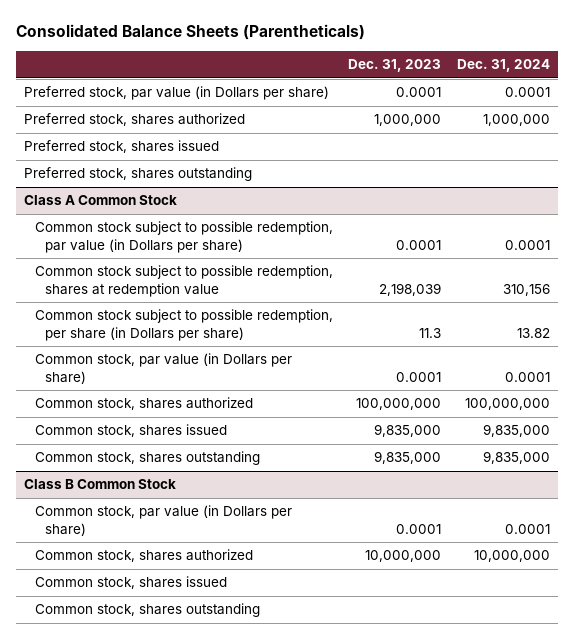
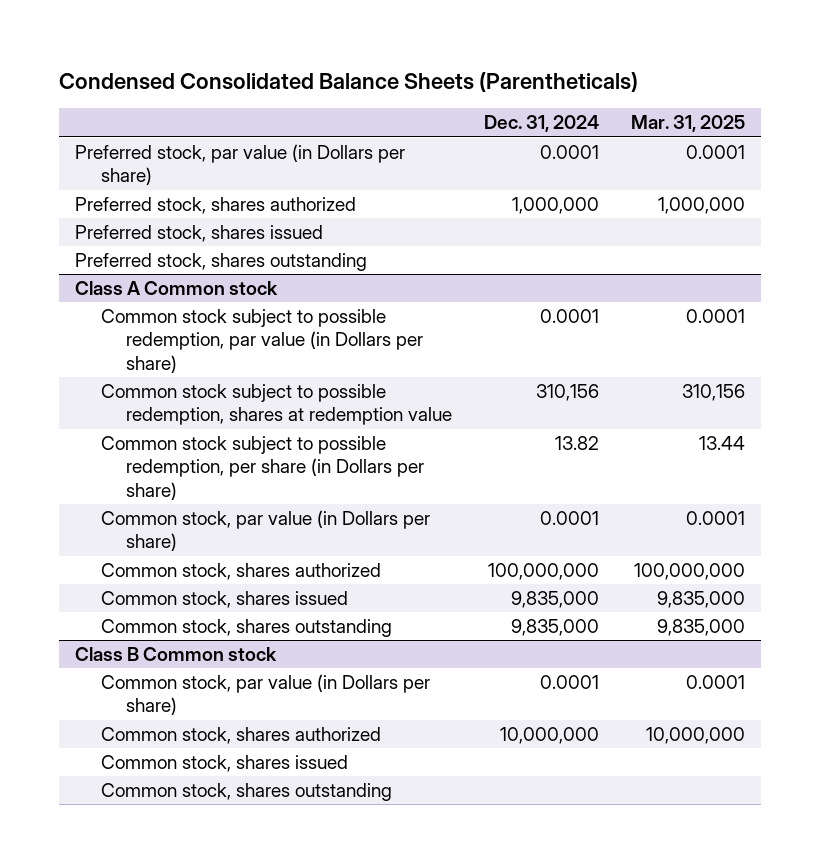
- Consolidated Balance Sheets (Parentheticals)
+ Condensed Consolidated Balance Sheets (Parentheticals)
- | Dec. 31, 2023 | Dec. 31, 2024
+ | Dec. 31, 2024 | Mar. 31, 2025
- Class A Common Stock
+ Class A Common stock
- Class B Common Stock
+ Class B Common stock

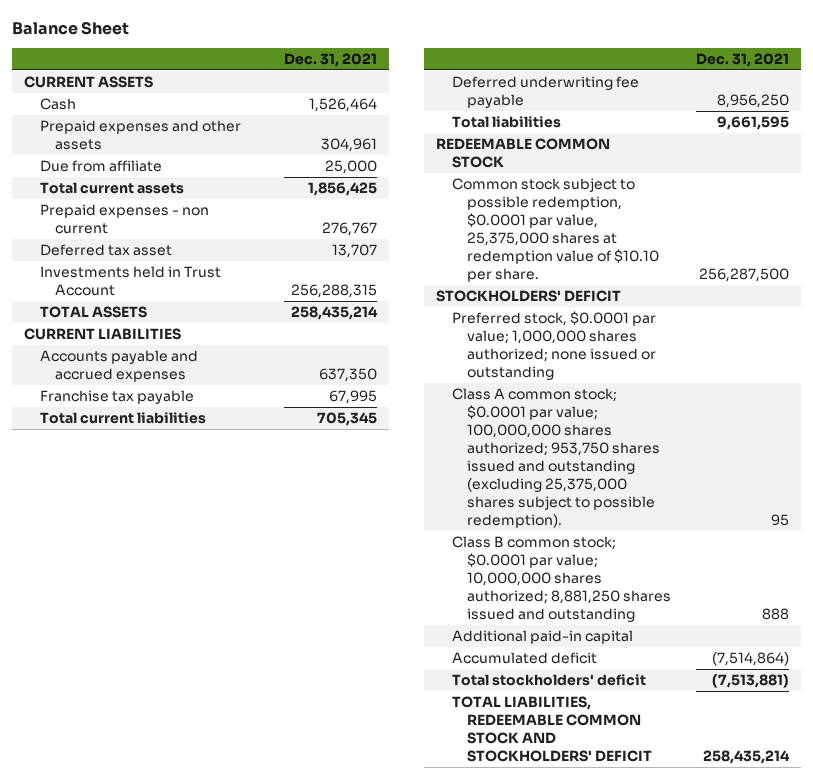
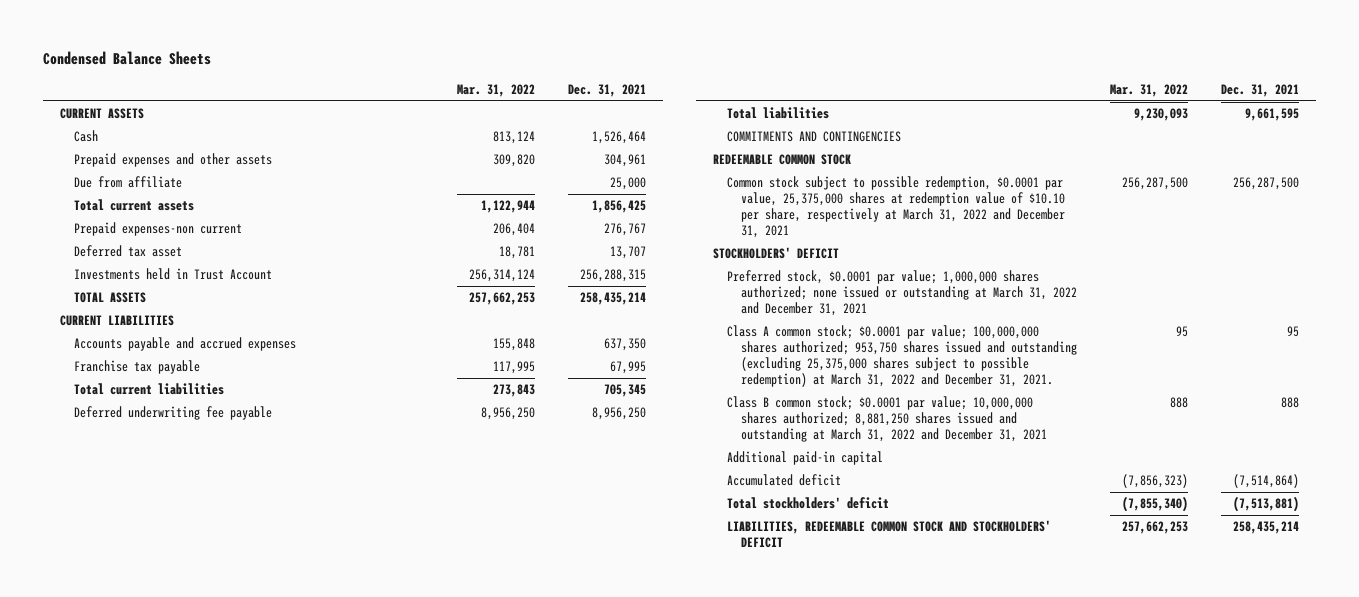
- Balance Sheet
+ Condensed Balance Sheets
- | Dec. 31, 2021
+ | Mar. 31, 2022 | Dec. 31, 2021
- Prepaid expenses - non current | 276,767
+ Prepaid expenses-non current | 206,404 | 276,767
+ COMMITMENTS AND CONTINGENCIES
- Common stock subject to possible redemption, $0.0001 par value, 25,375,000 shares at redemption value of $10.10 per share. | 256,287,500
+ Common stock subject to possible redemption, $0.0001 par value, 25,375,000 shares at redemption value of $10.10 per share, respectively at March 31, 2022 and December 31, 2021 | 256,287,500 | 256,287,500
- Preferred stock, $0.0001 par value; 1,000,000 shares authorized; none issued or outstanding
- Class A common stock; $0.0001 par value; 100,000,000 shares authorized; 953,750 shares issued and outstanding (excluding 25,375,000 shares subject to possible redemption). | 95
- Class B common stock; $0.0001 par value; 10,000,000 shares authorized; 8,881,250 shares issued and outstanding | 888
+ Preferred stock, $0.0001 par value; 1,000,000 shares authorized; none issued or outstanding at March 31, 2022 and December 31, 2021
+ Class A common stock; $0.0001 par value; 100,000,000 shares authorized; 953,750 shares issued and outstanding (excluding 25,375,000 shares subject to possible redemption) at March 31, 2022 and December 31, 2021. | 95 | 95
+ Class B common stock; $0.0001 par value; 10,000,000 shares authorized; 8,881,250 shares issued and outstanding at March 31, 2022 and December 31, 2021 | 888 | 888
- TOTAL LIABILITIES, REDEEMABLE COMMON STOCK AND STOCKHOLDERS' DEFICIT | 258,435,214
+ LIABILITIES, REDEEMABLE COMMON STOCK AND STOCKHOLDERS' DEFICIT | 257,662,253 | 258,435,214

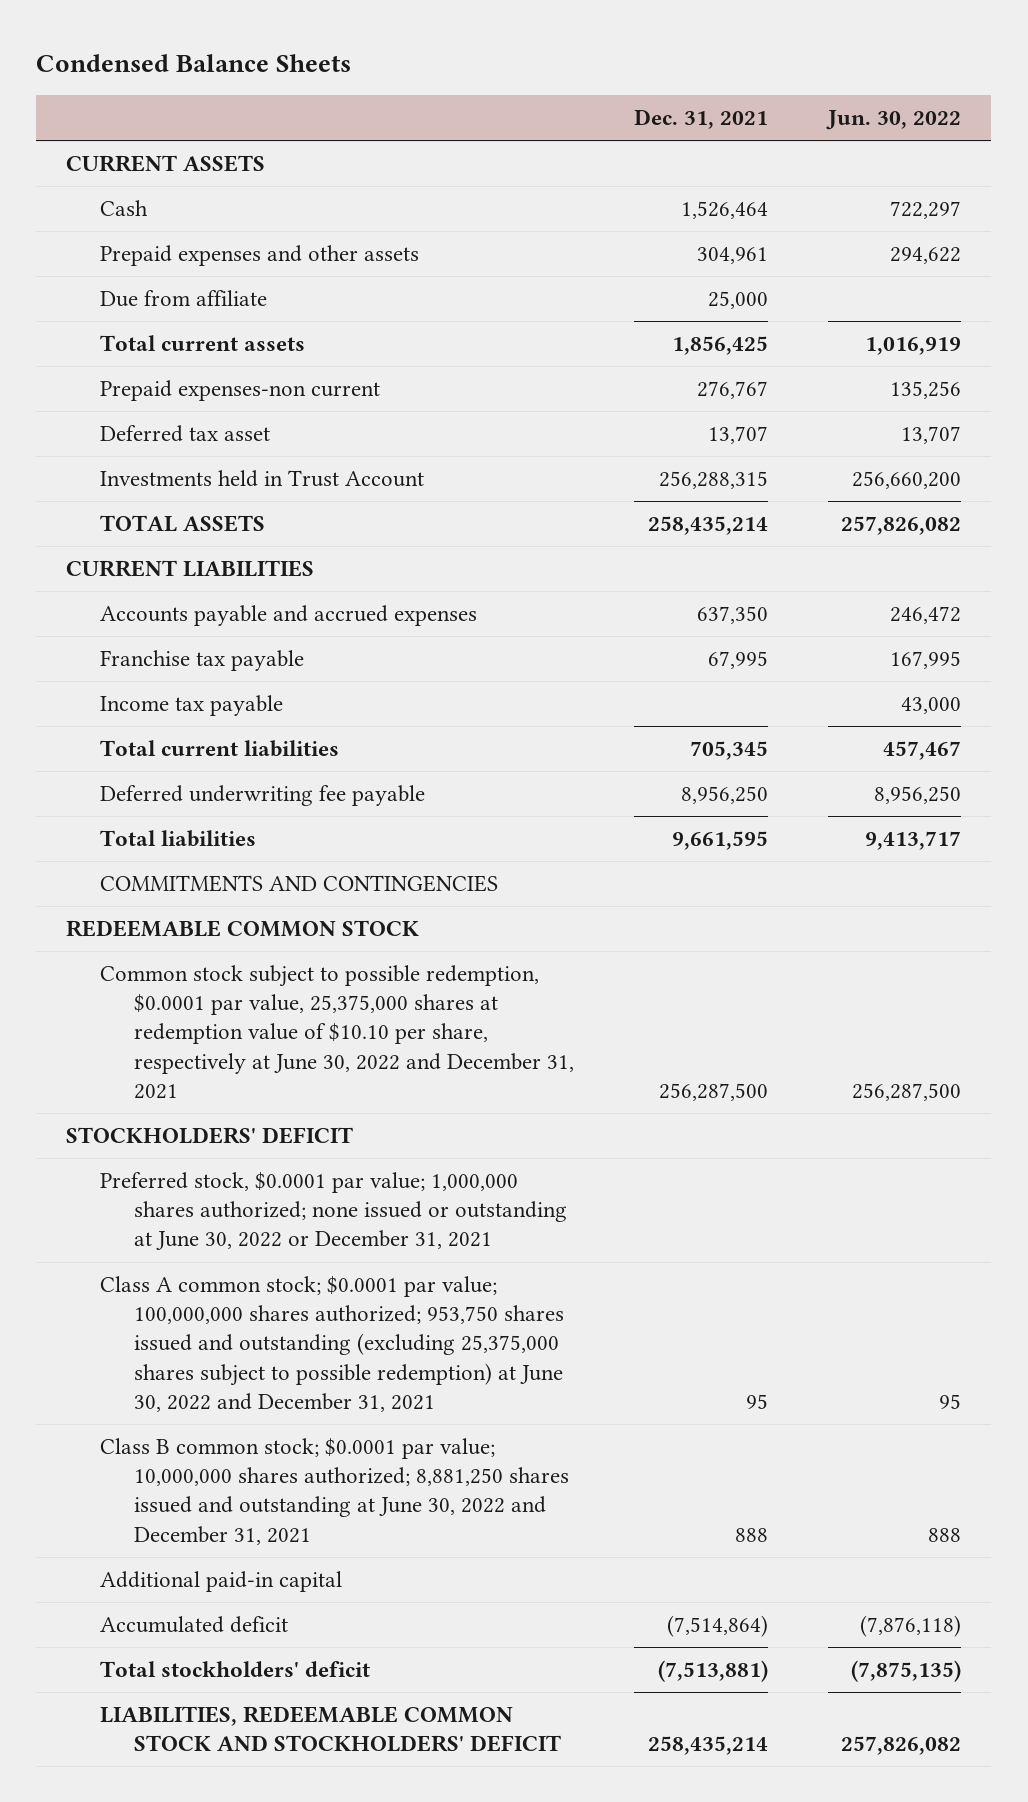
- | Mar. 31, 2022 | Dec. 31, 2021
+ | Dec. 31, 2021 | Jun. 30, 2022
+ Income tax payable | | 43,000
- Common stock subject to possible redemption, $0.0001 par value, 25,375,000 shares at redemption value of $10.10 per share, respectively at March 31, 2022 and December 31, 2021 | 256,287,500 | 256,287,500
+ Common stock subject to possible redemption, $0.0001 par value, 25,375,000 shares at redemption value of $10.10 per share, respectively at June 30, 2022 and December 31, 2021 | 256,287,500 | 256,287,500
- Preferred stock, $0.0001 par value; 1,000,000 shares authorized; none issued or outstanding at March 31, 2022 and December 31, 2021
- Class A common stock; $0.0001 par value; 100,000,000 shares authorized; 953,750 shares issued and outstanding (excluding 25,375,000 shares subject to possible redemption) at March 31, 2022 and December 31, 2021. | 95 | 95
- Class B common stock; $0.0001 par value; 10,000,000 shares authorized; 8,881,250 shares issued and outstanding at March 31, 2022 and December 31, 2021 | 888 | 888
+ Preferred stock, $0.0001 par value; 1,000,000 shares authorized; none issued or outstanding at June 30, 2022 or December 31, 2021
+ Class A common stock; $0.0001 par value; 100,000,000 shares authorized; 953,750 shares issued and outstanding (excluding 25,375,000 shares subject to possible redemption) at June 30, 2022 and December 31, 2021 | 95 | 95
+ Class B common stock; $0.0001 par value; 10,000,000 shares authorized; 8,881,250 shares issued and outstanding at June 30, 2022 and December 31, 2021 | 888 | 888

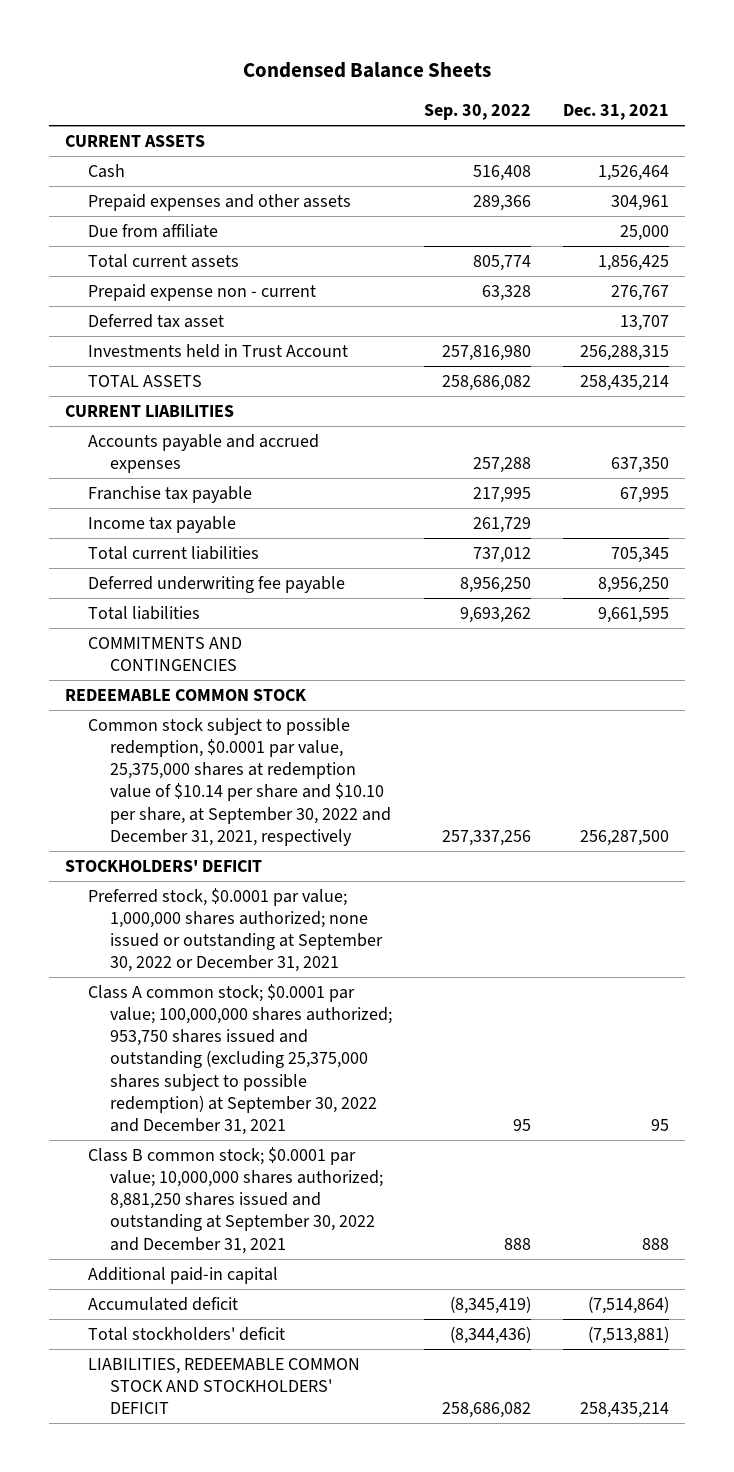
- | Dec. 31, 2021 | Jun. 30, 2022
+ | Sep. 30, 2022 | Dec. 31, 2021
- Prepaid expenses-non current | 276,767 | 135,256
+ Prepaid expense non - current | 63,328 | 276,767
- Common stock subject to possible redemption, $0.0001 par value, 25,375,000 shares at redemption value of $10.10 per share, respectively at June 30, 2022 and December 31, 2021 | 256,287,500 | 256,287,500
+ Common stock subject to possible redemption, $0.0001 par value, 25,375,000 shares at redemption value of $10.14 per share and $10.10 per share, at September 30, 2022 and December 31, 2021, respectively | 257,337,256 | 256,287,500
- Preferred stock, $0.0001 par value; 1,000,000 shares authorized; none issued or outstanding at June 30, 2022 or December 31, 2021
- Class A common stock; $0.0001 par value; 100,000,000 shares authorized; 953,750 shares issued and outstanding (excluding 25,375,000 shares subject to possible redemption) at June 30, 2022 and December 31, 2021 | 95 | 95
- Class B common stock; $0.0001 par value; 10,000,000 shares authorized; 8,881,250 shares issued and outstanding at June 30, 2022 and December 31, 2021 | 888 | 888
+ Preferred stock, $0.0001 par value; 1,000,000 shares authorized; none issued or outstanding at September 30, 2022 or December 31, 2021
+ Class A common stock; $0.0001 par value; 100,000,000 shares authorized; 953,750 shares issued and outstanding (excluding 25,375,000 shares subject to possible redemption) at September 30, 2022 and December 31, 2021 | 95 | 95
+ Class B common stock; $0.0001 par value; 10,000,000 shares authorized; 8,881,250 shares issued and outstanding at September 30, 2022 and December 31, 2021 | 888 | 888

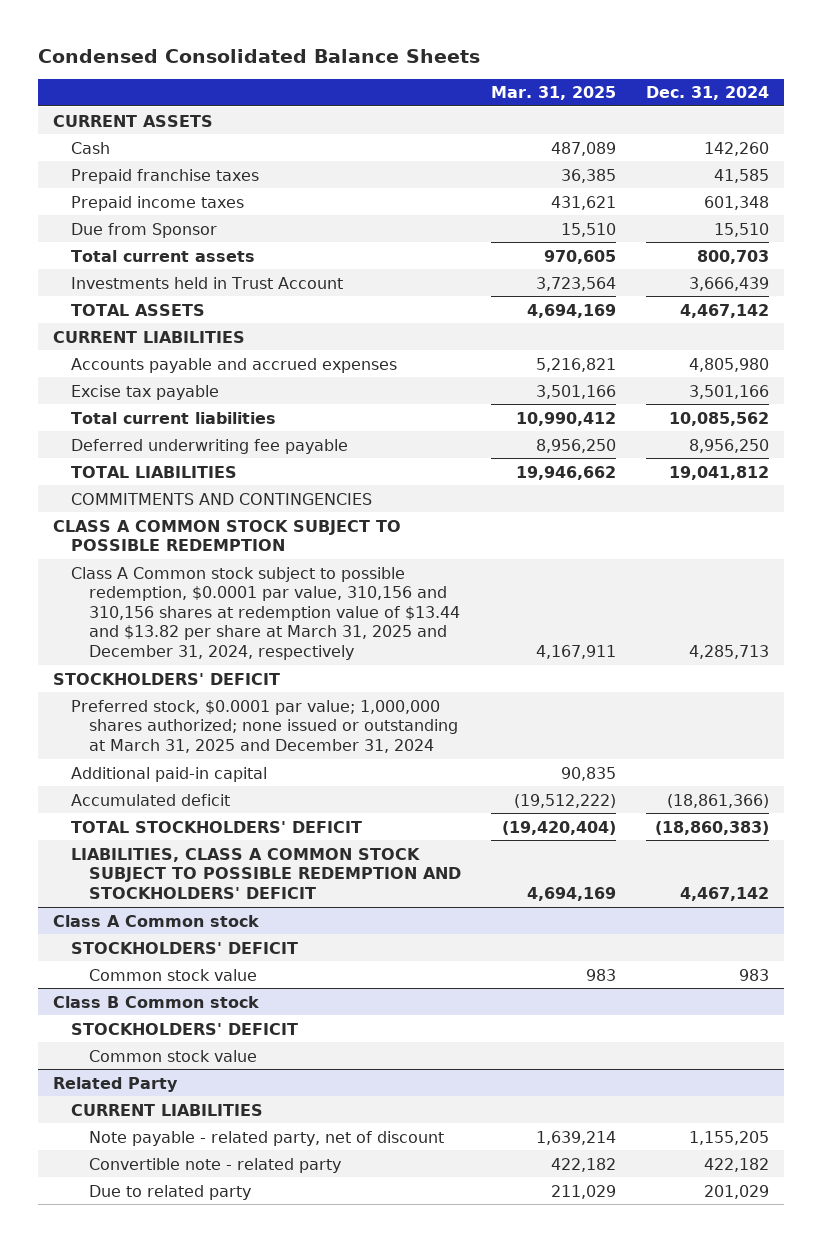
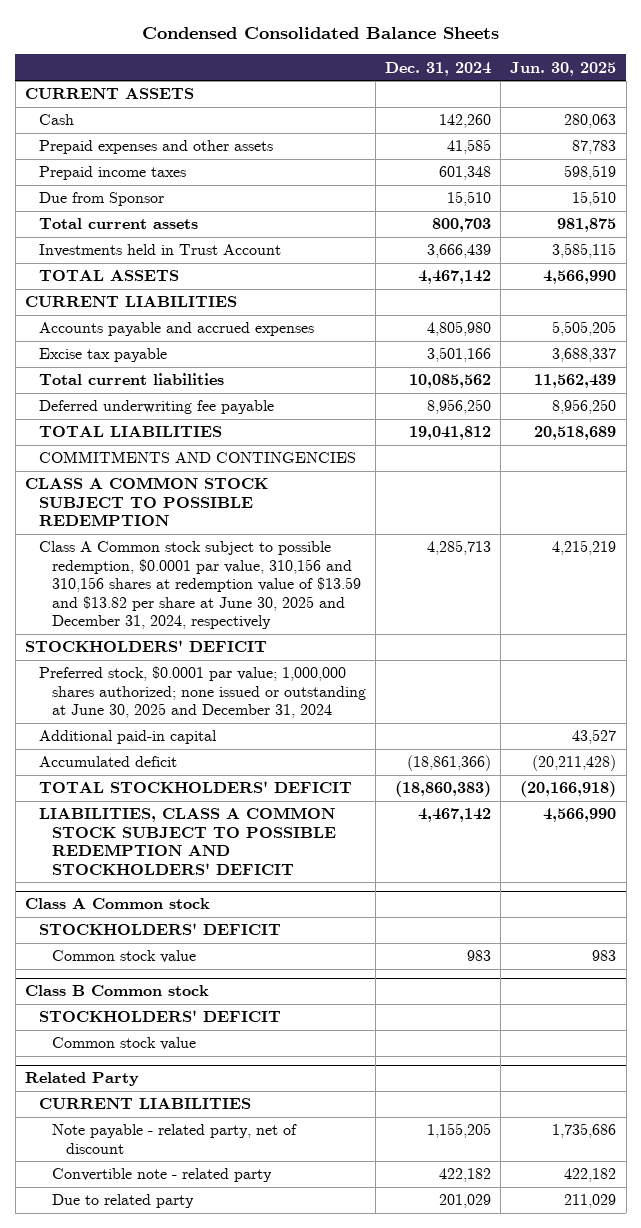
- | Mar. 31, 2025 | Dec. 31, 2024
+ | Dec. 31, 2024 | Jun. 30, 2025
- Prepaid franchise taxes | 36,385 | 41,585
+ Prepaid expenses and other assets | 41,585 | 87,783
- Class A Common stock subject to possible redemption, $0.0001 par value, 310,156 and 310,156 shares at redemption value of $13.44 and $13.82 per share at March 31, 2025 and December 31, 2024, respectively | 4,167,911 | 4,285,713
+ Class A Common stock subject to possible redemption, $0.0001 par value, 310,156 and 310,156 shares at redemption value of $13.59 and $13.82 per share at June 30, 2025 and December 31, 2024, respectively | 4,285,713 | 4,215,219
- Preferred stock, $0.0001 par value; 1,000,000 shares authorized; none issued or outstanding at March 31, 2025 and December 31, 2024
+ Preferred stock, $0.0001 par value; 1,000,000 shares authorized; none issued or outstanding at June 30, 2025 and December 31, 2024

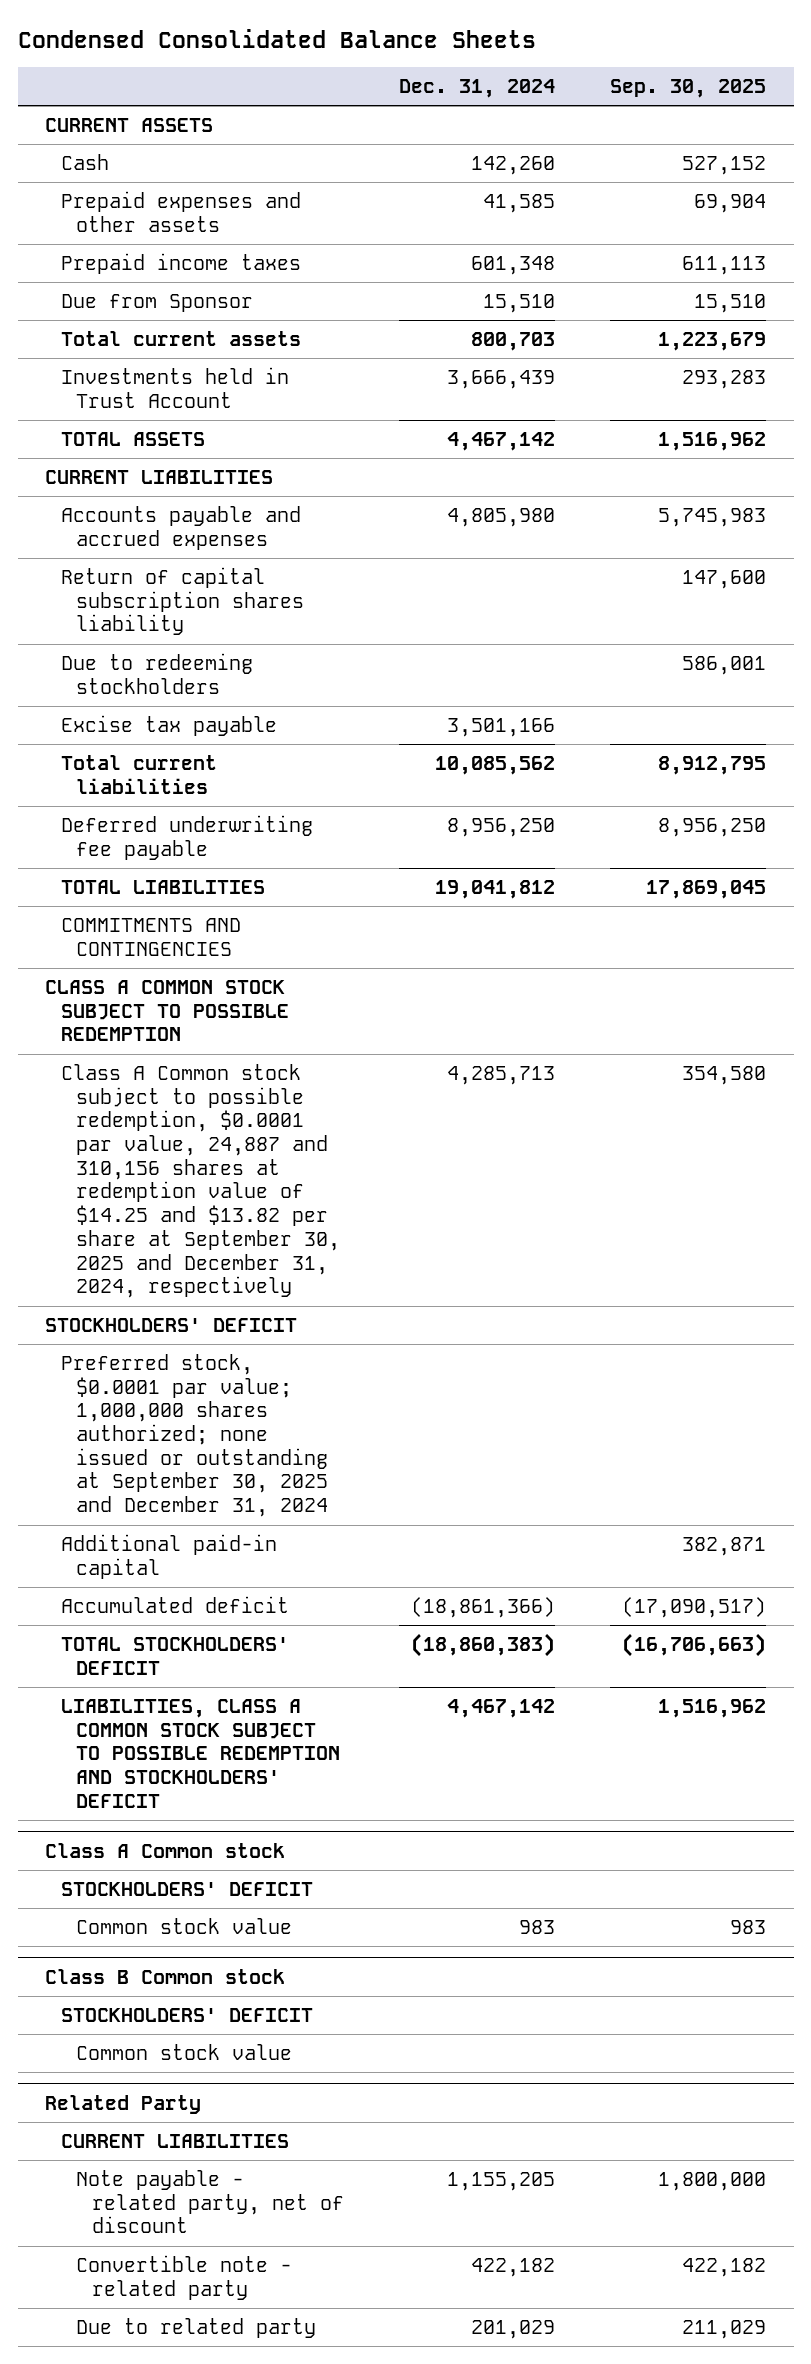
- | Dec. 31, 2024 | Jun. 30, 2025
+ | Dec. 31, 2024 | Sep. 30, 2025
+ Return of capital subscription shares liability | | 147,600
+ Due to redeeming stockholders | | 586,001
- Class A Common stock subject to possible redemption, $0.0001 par value, 310,156 and 310,156 shares at redemption value of $13.59 and $13.82 per share at June 30, 2025 and December 31, 2024, respectively | 4,285,713 | 4,215,219
+ Class A Common stock subject to possible redemption, $0.0001 par value, 24,887 and 310,156 shares at redemption value of $14.25 and $13.82 per share at September 30, 2025 and December 31, 2024, respectively | 4,285,713 | 354,580
- Preferred stock, $0.0001 par value; 1,000,000 shares authorized; none issued or outstanding at June 30, 2025 and December 31, 2024
+ Preferred stock, $0.0001 par value; 1,000,000 shares authorized; none issued or outstanding at September 30, 2025 and December 31, 2024

